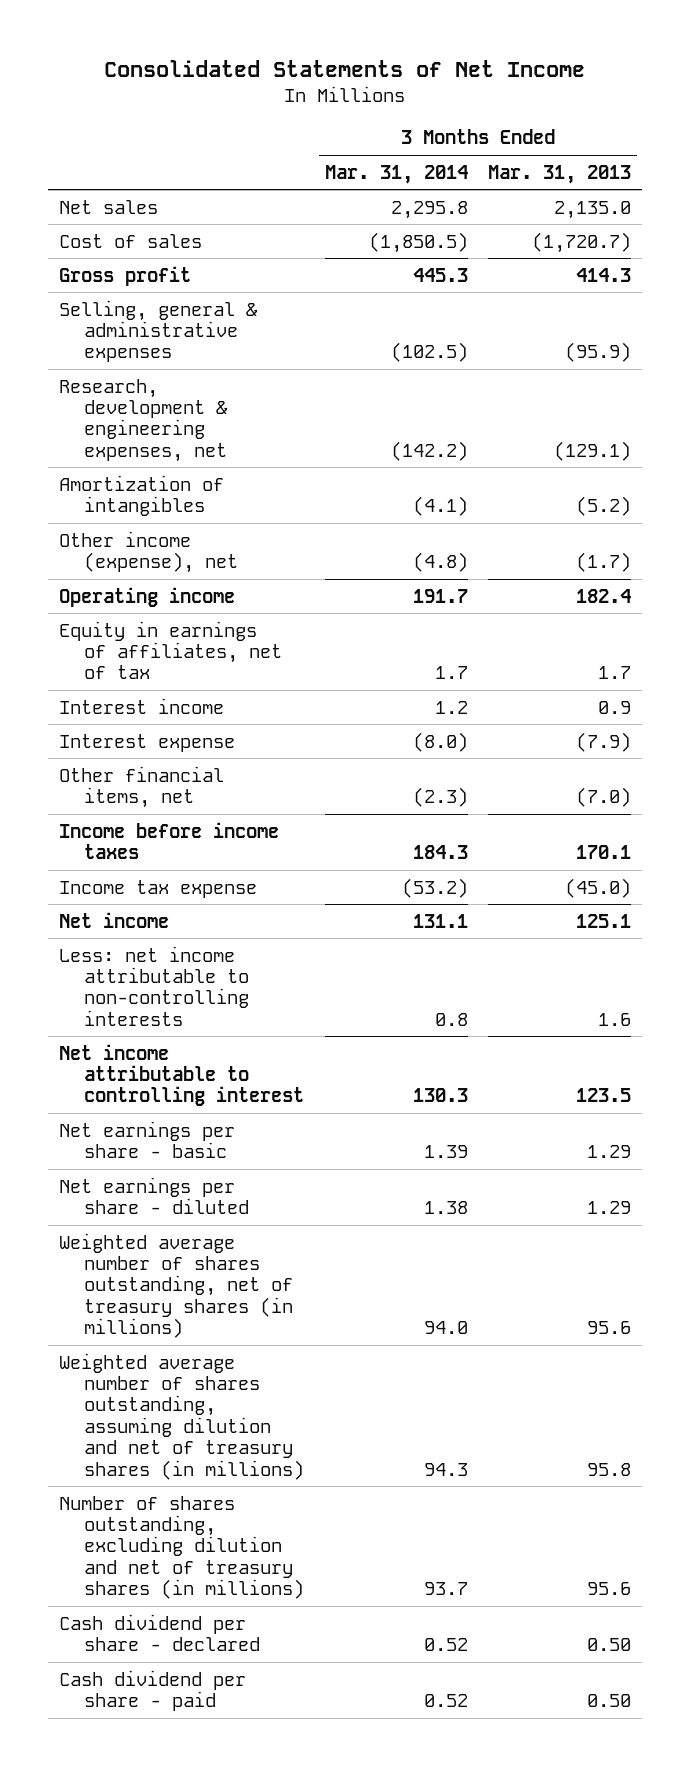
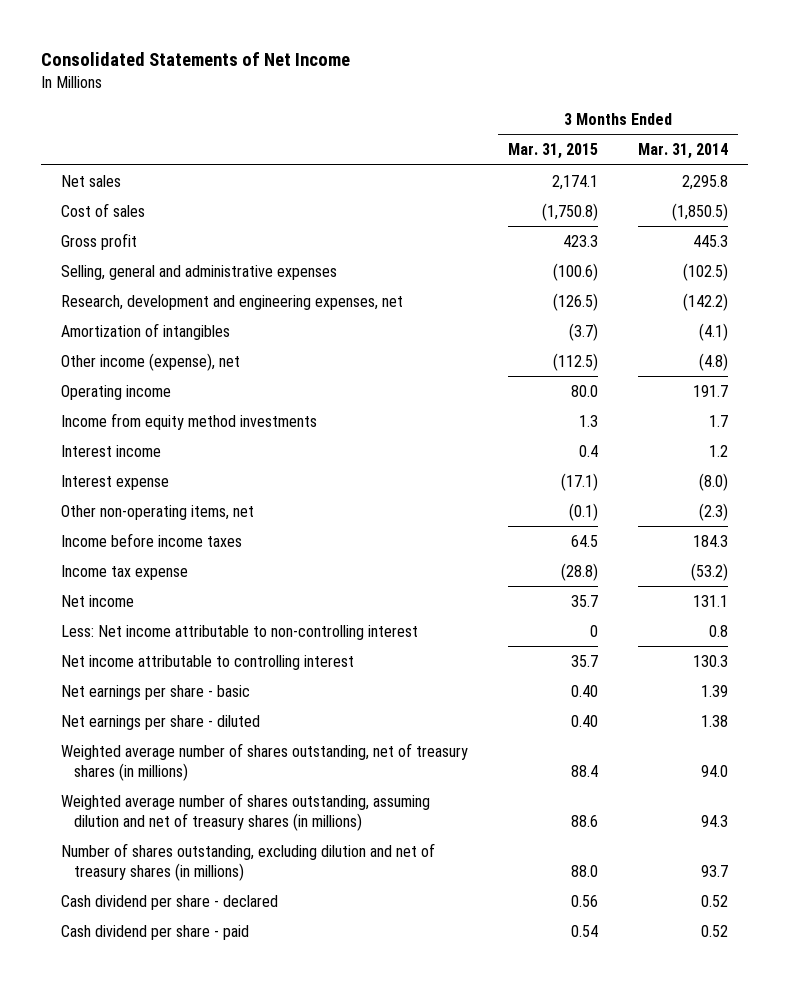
- | 3 Months Ended Mar. 31, 2014 | 3 Months Ended Mar. 31, 2013
+ | 3 Months Ended Mar. 31, 2015 | 3 Months Ended Mar. 31, 2014
- Selling, general & administrative expenses | (102.5) | (95.9)
- Research, development & engineering expenses, net | (142.2) | (129.1)
+ Selling, general and administrative expenses | (100.6) | (102.5)
+ Research, development and engineering expenses, net | (126.5) | (142.2)
- Equity in earnings of affiliates, net of tax | 1.7 | 1.7
+ Income from equity method investments | 1.3 | 1.7
- Other financial items, net | (2.3) | (7.0)
+ Other non-operating items, net | (0.1) | (2.3)
- Less: net income attributable to non-controlling interests | 0.8 | 1.6
+ Less: Net income attributable to non-controlling interest | 0 | 0.8

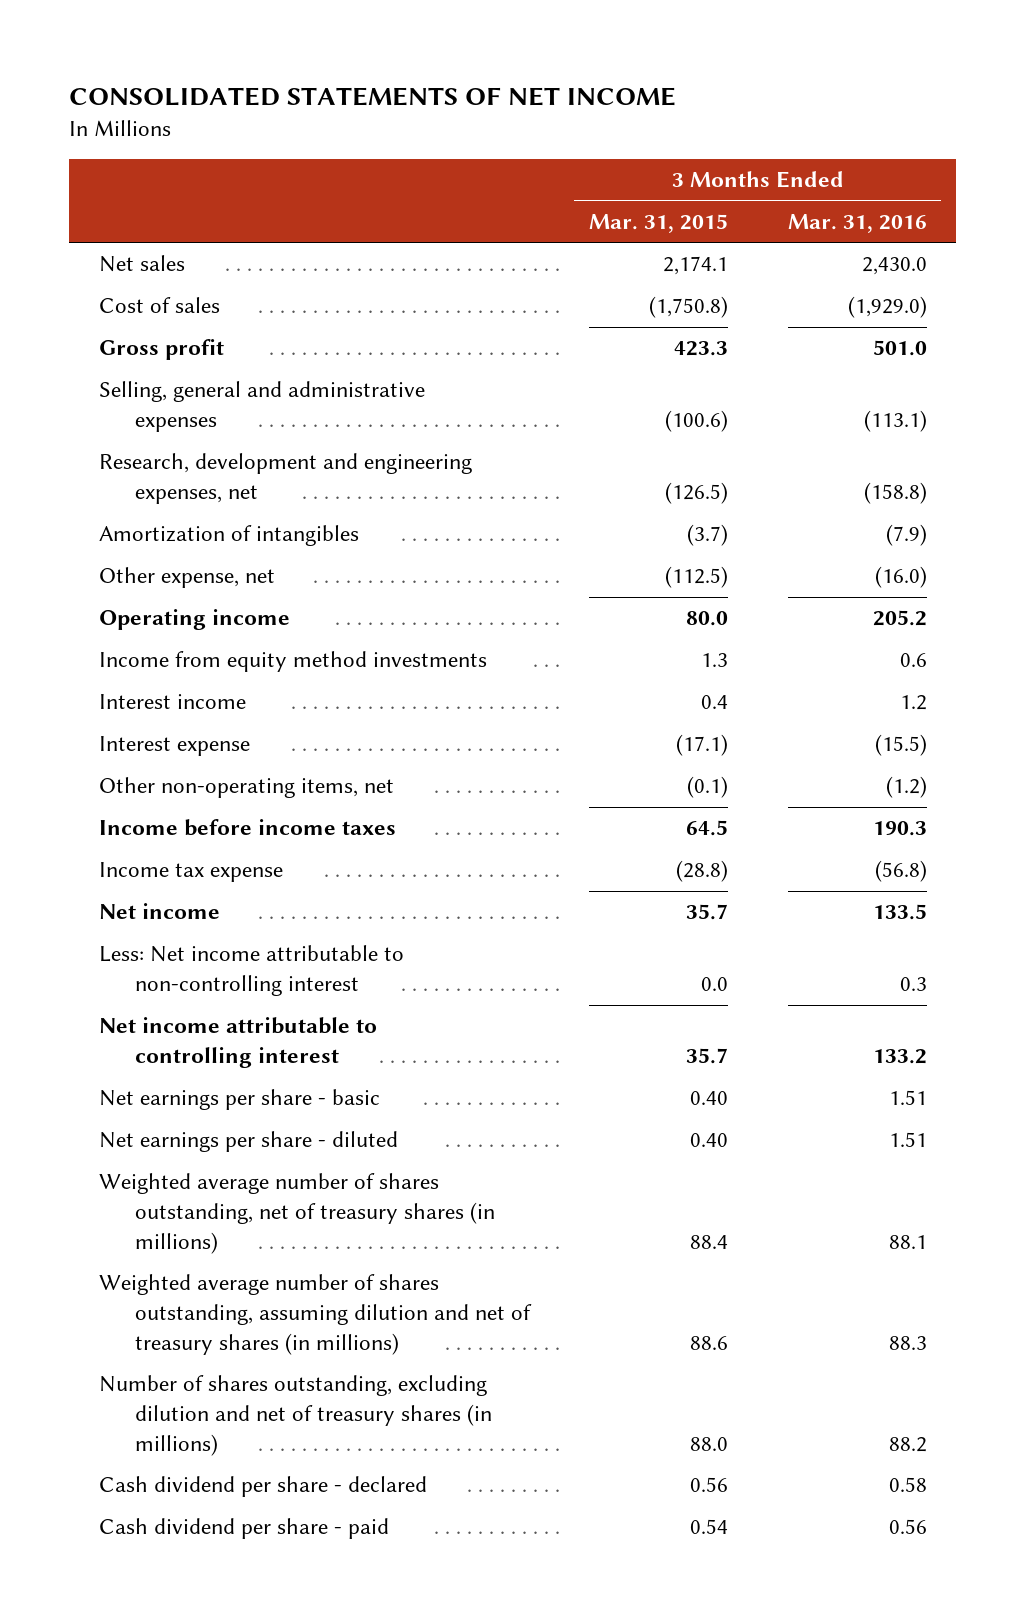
- Consolidated Statements of Net Income
+ CONSOLIDATED STATEMENTS OF NET INCOME
- | 3 Months Ended Mar. 31, 2015 | 3 Months Ended Mar. 31, 2014
+ | 3 Months Ended Mar. 31, 2015 | 3 Months Ended Mar. 31, 2016
- Other income (expense), net | (112.5) | (4.8)
+ Other expense, net | (112.5) | (16.0)
- Less: Net income attributable to non-controlling interest | 0 | 0.8
+ Less: Net income attributable to non-controlling interest | 0.0 | 0.3

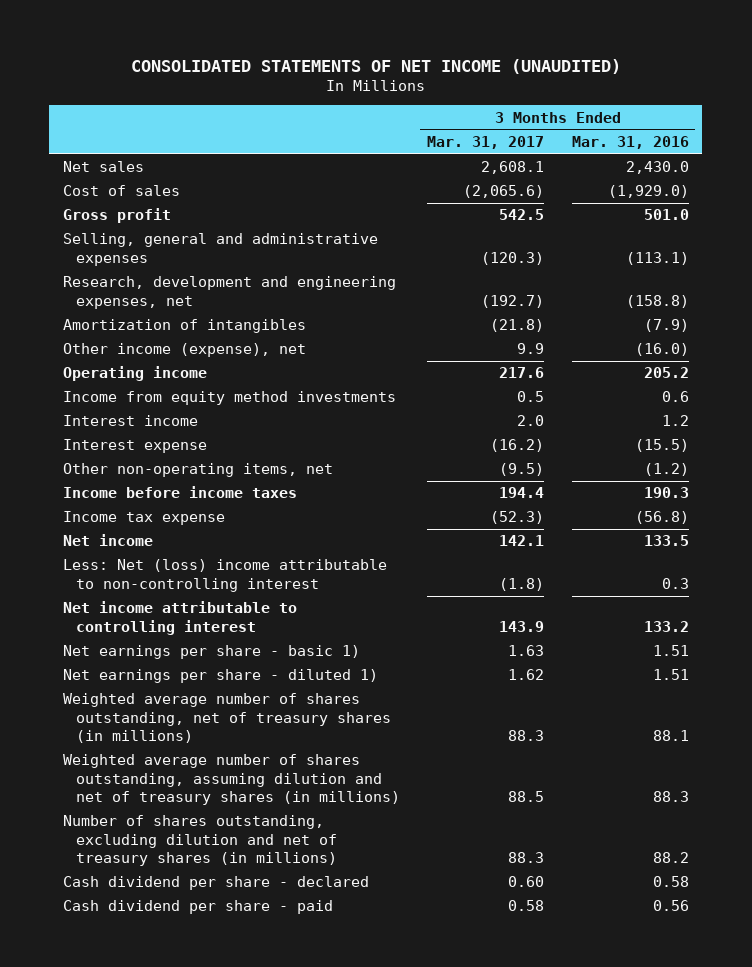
- CONSOLIDATED STATEMENTS OF NET INCOME
+ CONSOLIDATED STATEMENTS OF NET INCOME (UNAUDITED)
- | 3 Months Ended Mar. 31, 2015 | 3 Months Ended Mar. 31, 2016
+ | 3 Months Ended Mar. 31, 2017 | 3 Months Ended Mar. 31, 2016
- Other expense, net | (112.5) | (16.0)
+ Other income (expense), net | 9.9 | (16.0)
- Less: Net income attributable to non-controlling interest | 0.0 | 0.3
+ Less: Net (loss) income attributable to non-controlling interest | (1.8) | 0.3
- Net earnings per share - basic | 0.40 | 1.51
- Net earnings per share - diluted | 0.40 | 1.51
+ Net earnings per share - basic 1) | 1.63 | 1.51
+ Net earnings per share - diluted 1) | 1.62 | 1.51

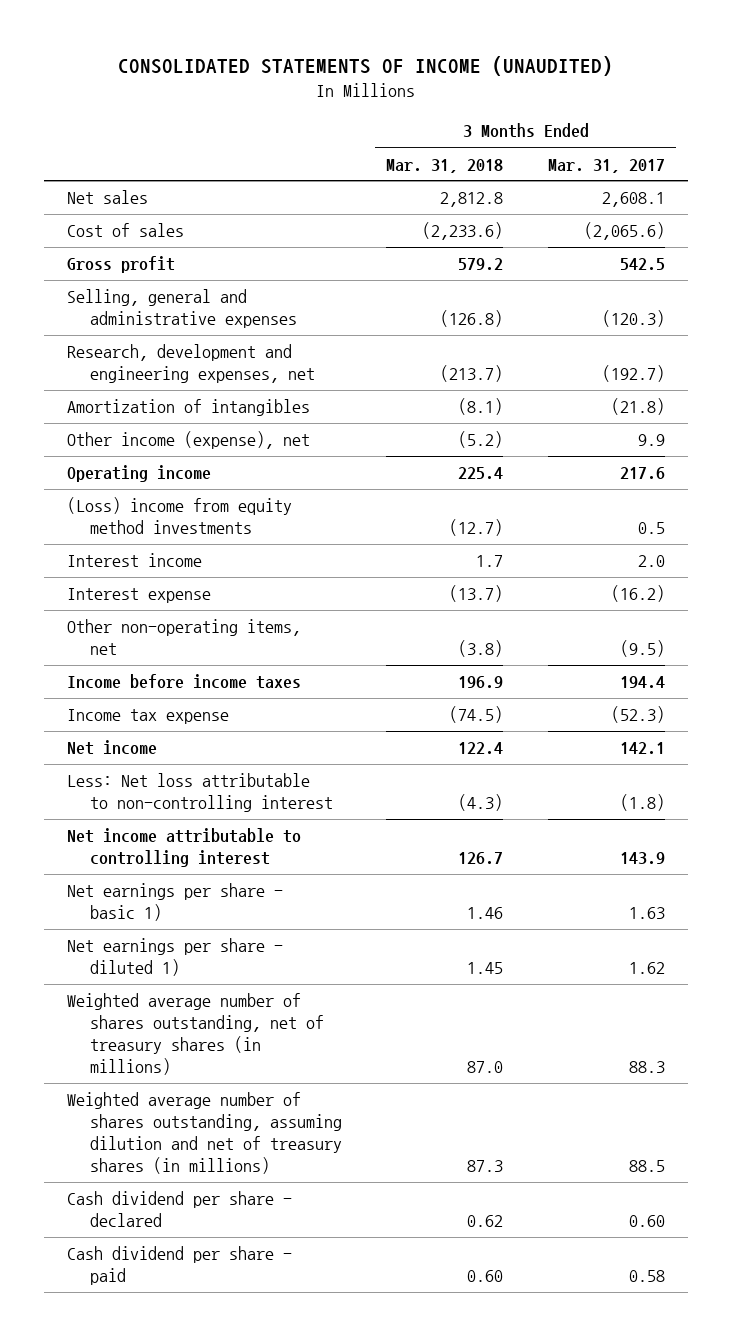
- CONSOLIDATED STATEMENTS OF NET INCOME (UNAUDITED)
+ CONSOLIDATED STATEMENTS OF INCOME (UNAUDITED)
- | 3 Months Ended Mar. 31, 2017 | 3 Months Ended Mar. 31, 2016
+ | 3 Months Ended Mar. 31, 2018 | 3 Months Ended Mar. 31, 2017
- Income from equity method investments | 0.5 | 0.6
+ (Loss) income from equity method investments | (12.7) | 0.5
- Less: Net (loss) income attributable to non-controlling interest | (1.8) | 0.3
+ Less: Net loss attributable to non-controlling interest | (4.3) | (1.8)
- Number of shares outstanding, excluding dilution and net of treasury shares (in millions) | 88.3 | 88.2

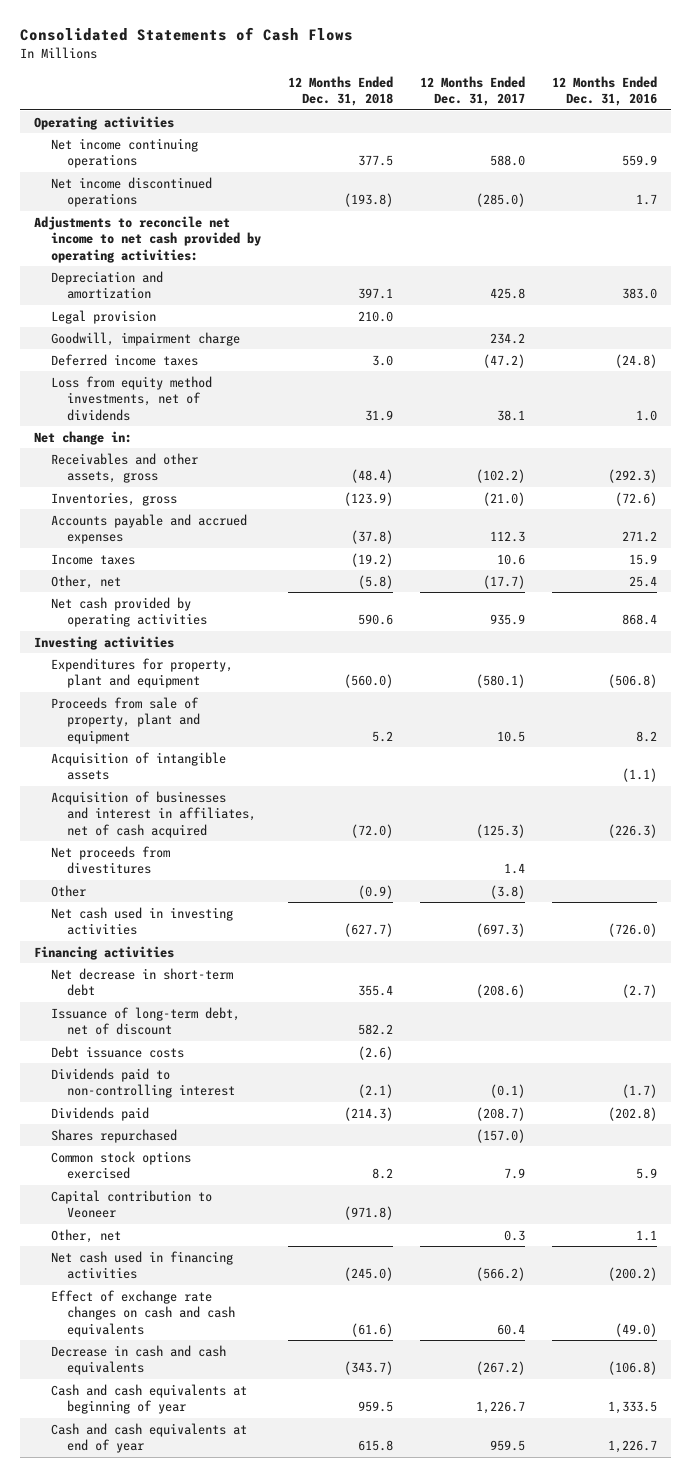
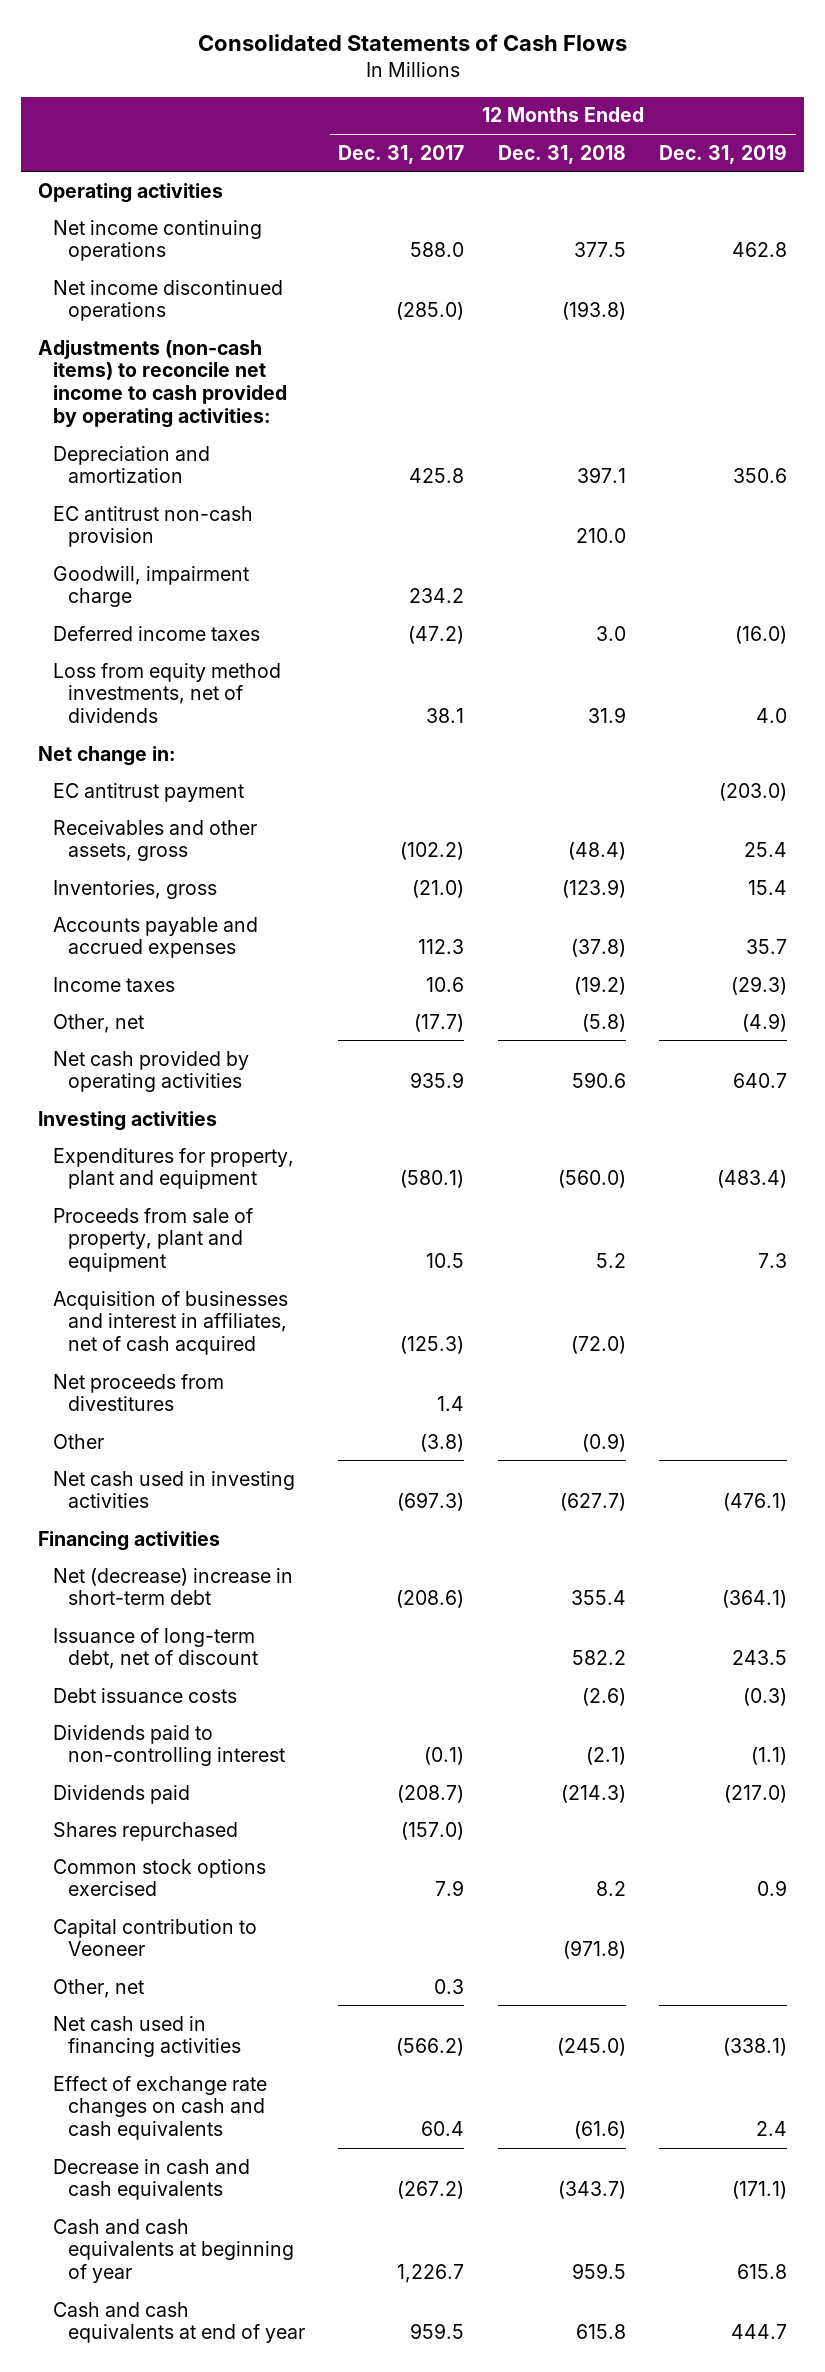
- | 12 Months Ended Dec. 31, 2018 | 12 Months Ended Dec. 31, 2017 | 12 Months Ended Dec. 31, 2016
+ | 12 Months Ended Dec. 31, 2017 | 12 Months Ended Dec. 31, 2018 | 12 Months Ended Dec. 31, 2019
- Adjustments to reconcile net income to net cash provided by operating activities:
+ Adjustments (non-cash items) to reconcile net income to cash provided by operating activities:
- Legal provision | 210.0 | |
+ EC antitrust non-cash provision | | 210.0 |
+ EC antitrust payment | | | (203.0)
- Acquisition of intangible assets | | | (1.1)
- Net decrease in short-term debt | 355.4 | (208.6) | (2.7)
+ Net (decrease) increase in short-term debt | (208.6) | 355.4 | (364.1)

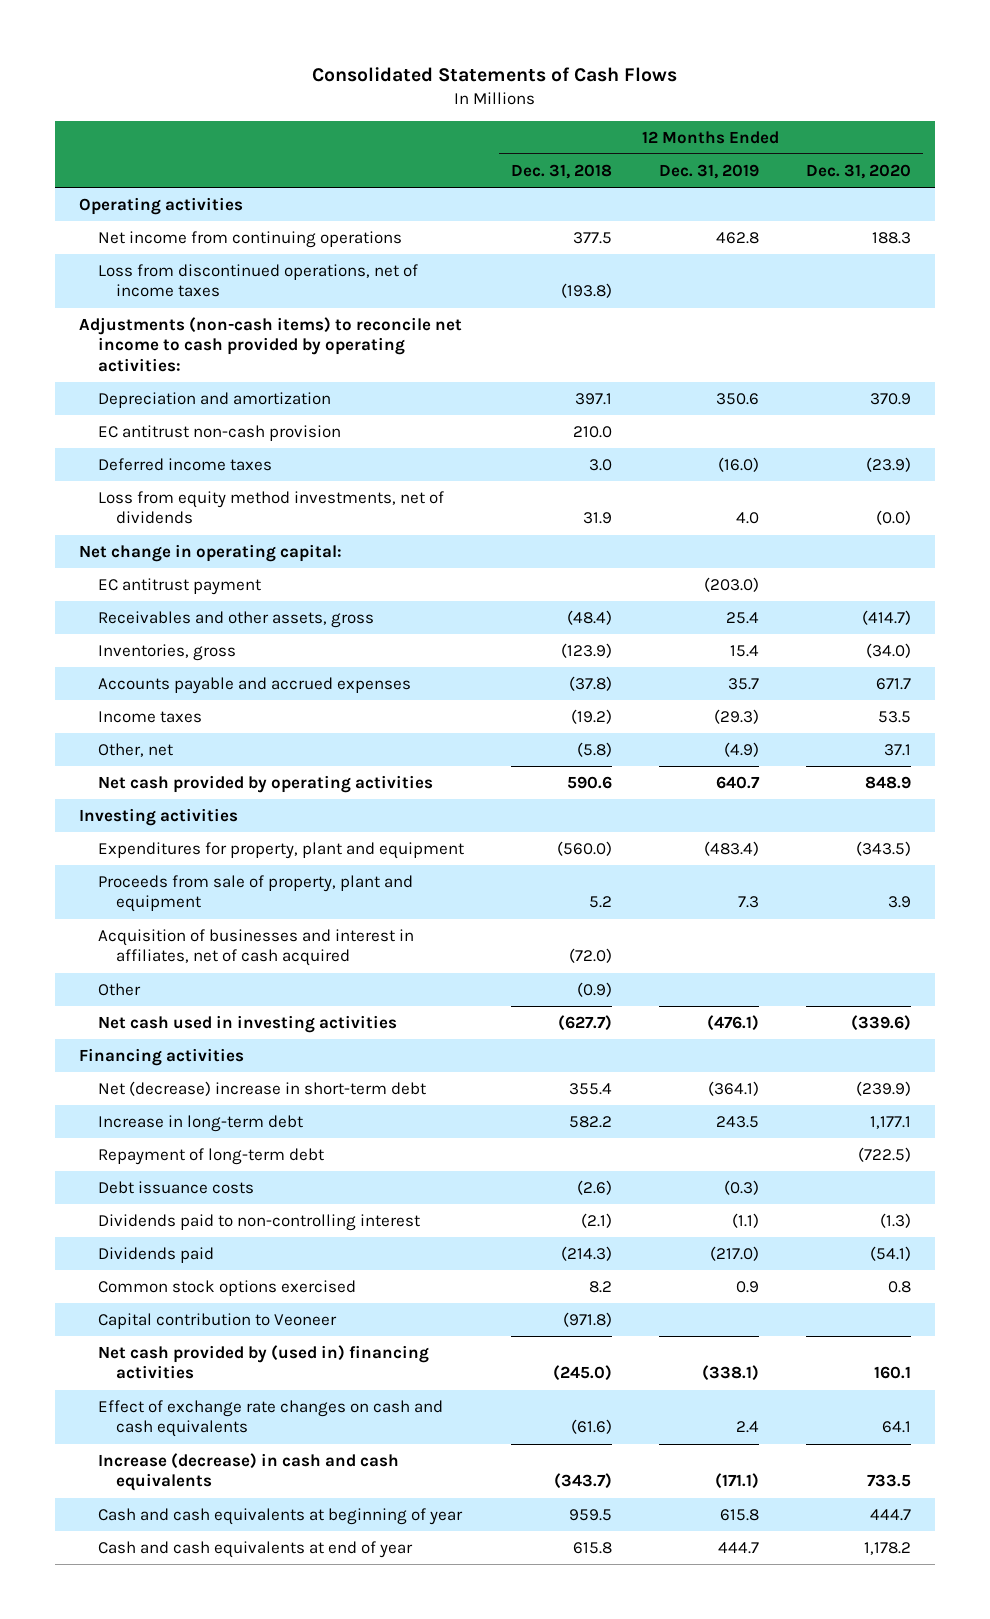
- | 12 Months Ended Dec. 31, 2017 | 12 Months Ended Dec. 31, 2018 | 12 Months Ended Dec. 31, 2019
+ | 12 Months Ended Dec. 31, 2018 | 12 Months Ended Dec. 31, 2019 | 12 Months Ended Dec. 31, 2020
- Net income continuing operations | 588.0 | 377.5 | 462.8
- Net income discontinued operations | (285.0) | (193.8) |
+ Net income from continuing operations | 377.5 | 462.8 | 188.3
+ Loss from discontinued operations, net of income taxes | (193.8) | |
- Goodwill, impairment charge | 234.2 | |
- Net change in:
+ Net change in operating capital:
- Net proceeds from divestitures | 1.4 | |
- Issuance of long-term debt, net of discount | | 582.2 | 243.5
+ Increase in long-term debt | 582.2 | 243.5 | 1,177.1
+ Repayment of long-term debt | | | (722.5)
- Shares repurchased | (157.0) | |
- Other, net | 0.3 | |
- Net cash used in financing activities | (566.2) | (245.0) | (338.1)
+ Net cash provided by (used in) financing activities | (245.0) | (338.1) | 160.1
- Decrease in cash and cash equivalents | (267.2) | (343.7) | (171.1)
+ Increase (decrease) in cash and cash equivalents | (343.7) | (171.1) | 733.5

